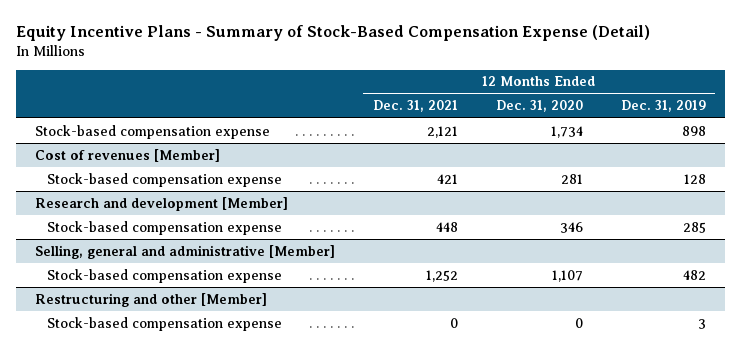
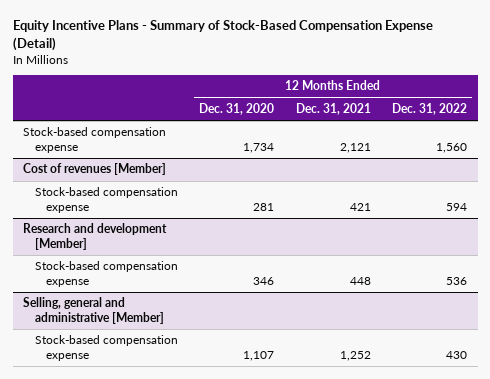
- | 12 Months Ended Dec. 31, 2021 | 12 Months Ended Dec. 31, 2020 | 12 Months Ended Dec. 31, 2019
+ | 12 Months Ended Dec. 31, 2020 | 12 Months Ended Dec. 31, 2021 | 12 Months Ended Dec. 31, 2022
- Restructuring and other [Member]
- Stock-based compensation expense | 0 | 0 | 3

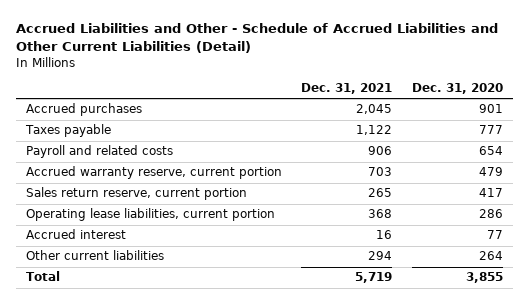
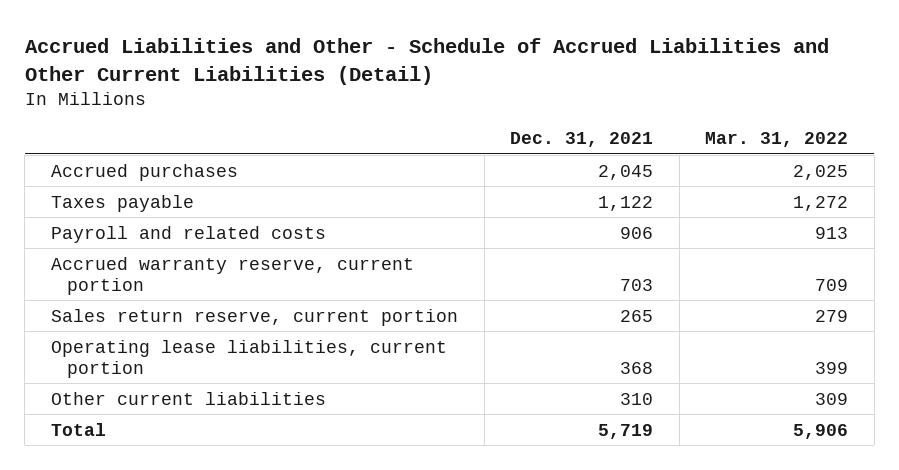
- | Dec. 31, 2021 | Dec. 31, 2020
+ | Dec. 31, 2021 | Mar. 31, 2022
- Accrued interest | 16 | 77
- Other current liabilities | 294 | 264
+ Other current liabilities | 310 | 309

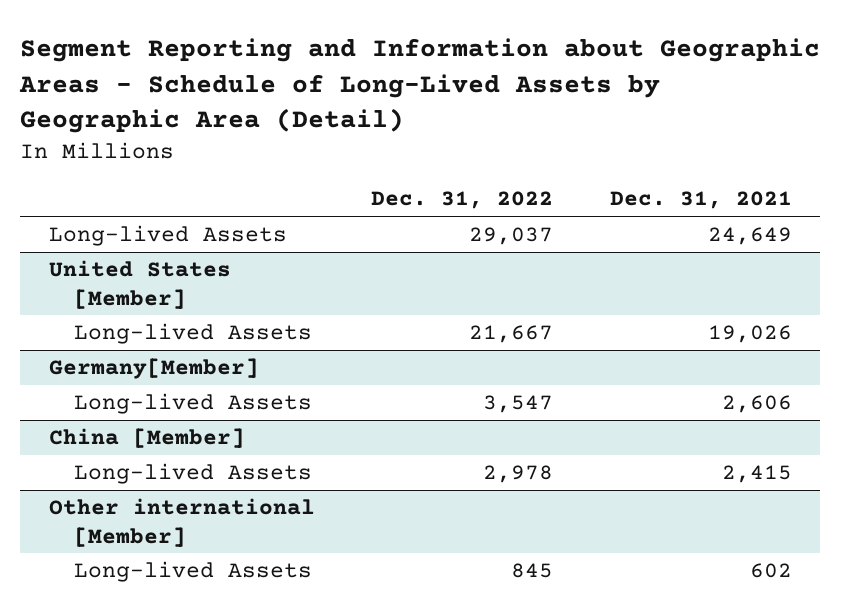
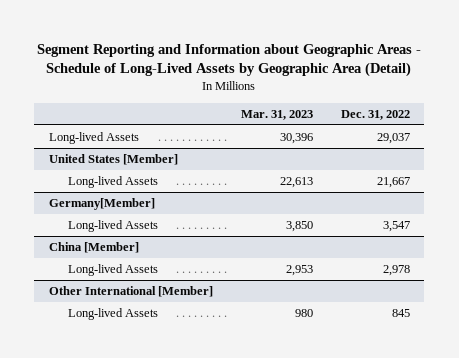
- | Dec. 31, 2022 | Dec. 31, 2021
+ | Mar. 31, 2023 | Dec. 31, 2022
- Other international [Member]
+ Other International [Member]

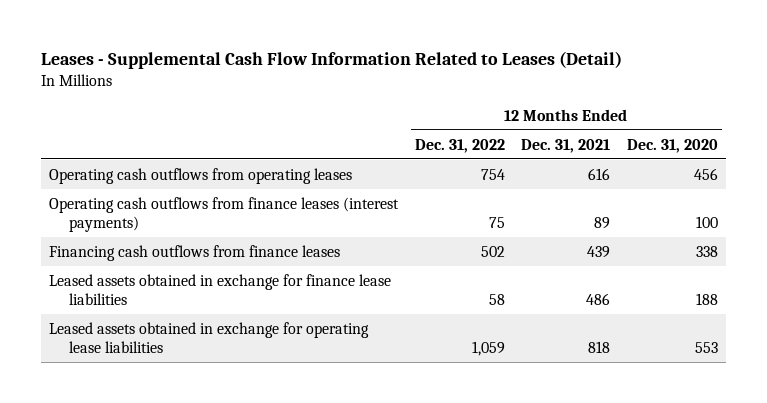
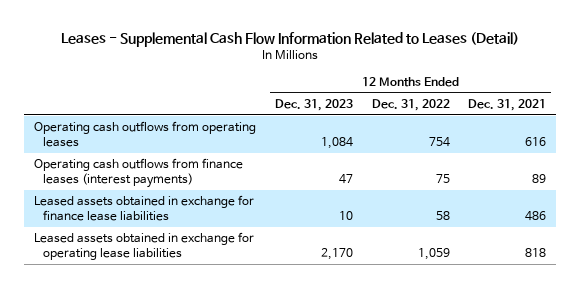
- | 12 Months Ended Dec. 31, 2022 | 12 Months Ended Dec. 31, 2021 | 12 Months Ended Dec. 31, 2020
+ | 12 Months Ended Dec. 31, 2023 | 12 Months Ended Dec. 31, 2022 | 12 Months Ended Dec. 31, 2021
- Financing cash outflows from finance leases | 502 | 439 | 338

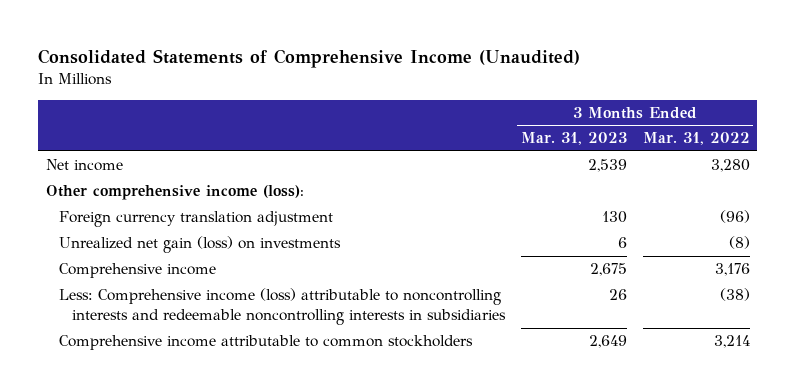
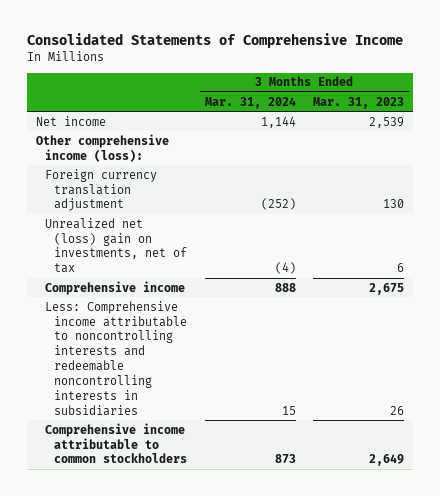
- Consolidated Statements of Comprehensive Income (Unaudited)
+ Consolidated Statements of Comprehensive Income
- | 3 Months Ended Mar. 31, 2023 | 3 Months Ended Mar. 31, 2022
+ | 3 Months Ended Mar. 31, 2024 | 3 Months Ended Mar. 31, 2023
- Unrealized net gain (loss) on investments | 6 | (8)
+ Unrealized net (loss) gain on investments, net of tax | (4) | 6
- Less: Comprehensive income (loss) attributable to noncontrolling interests and redeemable noncontrolling interests in subsidiaries | 26 | (38)
+ Less: Comprehensive income attributable to noncontrolling interests and redeemable noncontrolling interests in subsidiaries | 15 | 26

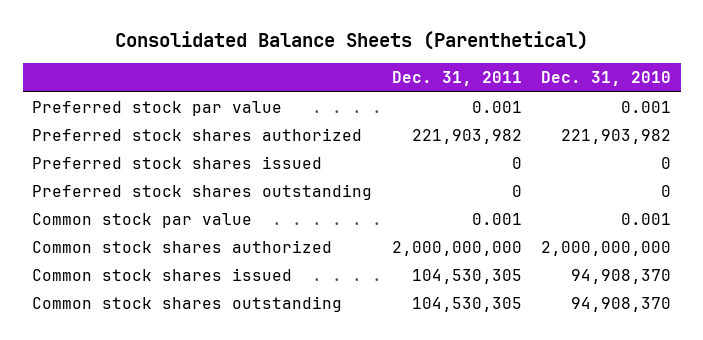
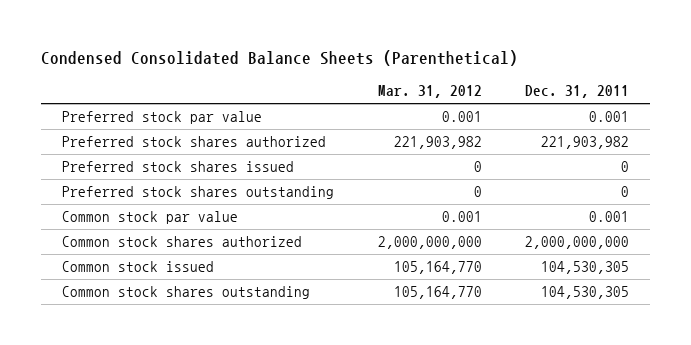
- Consolidated Balance Sheets (Parenthetical)
+ Condensed Consolidated Balance Sheets (Parenthetical)
- | Dec. 31, 2011 | Dec. 31, 2010
+ | Mar. 31, 2012 | Dec. 31, 2011
- Common stock shares issued | 104,530,305 | 94,908,370
+ Common stock issued | 105,164,770 | 104,530,305

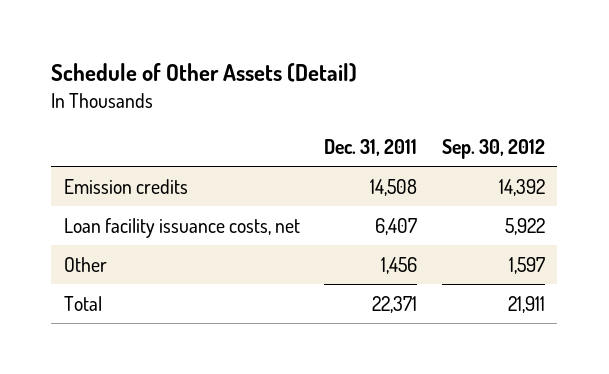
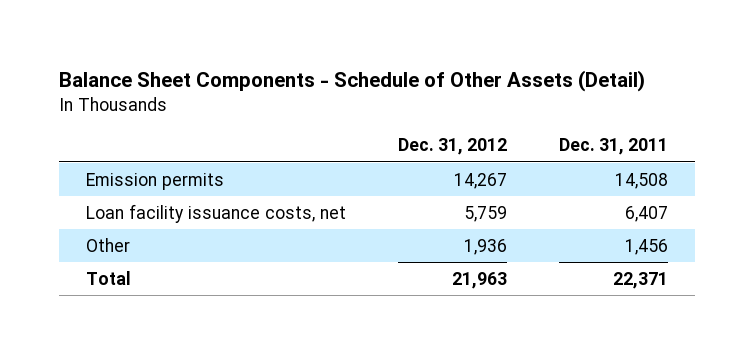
- Schedule of Other Assets (Detail)
+ Balance Sheet Components - Schedule of Other Assets (Detail)
- | Dec. 31, 2011 | Sep. 30, 2012
+ | Dec. 31, 2012 | Dec. 31, 2011
- Emission credits | 14,508 | 14,392
+ Emission permits | 14,267 | 14,508

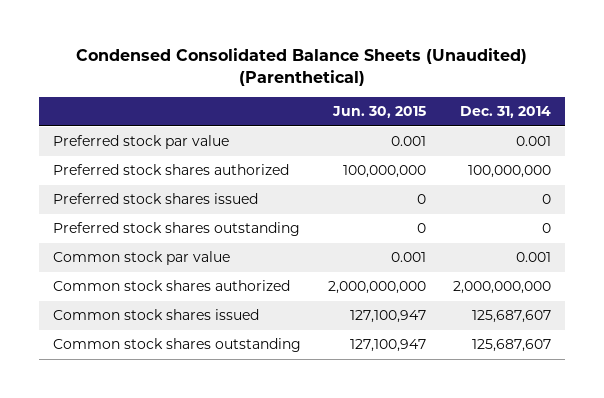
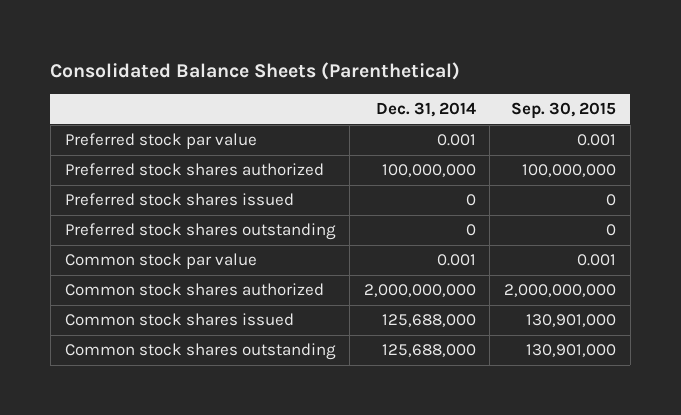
- Condensed Consolidated Balance Sheets (Unaudited) (Parenthetical)
+ Consolidated Balance Sheets (Parenthetical)
- | Jun. 30, 2015 | Dec. 31, 2014
+ | Dec. 31, 2014 | Sep. 30, 2015
- Common stock shares issued | 127,100,947 | 125,687,607
- Common stock shares outstanding | 127,100,947 | 125,687,607
+ Common stock shares issued | 125,688,000 | 130,901,000
+ Common stock shares outstanding | 125,688,000 | 130,901,000

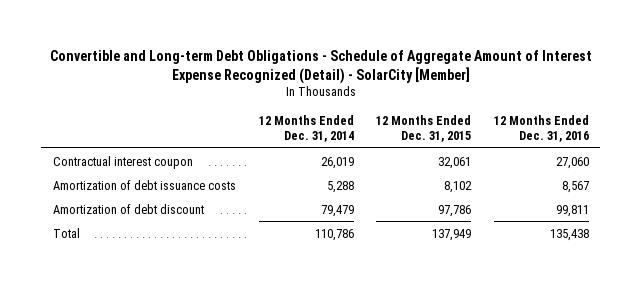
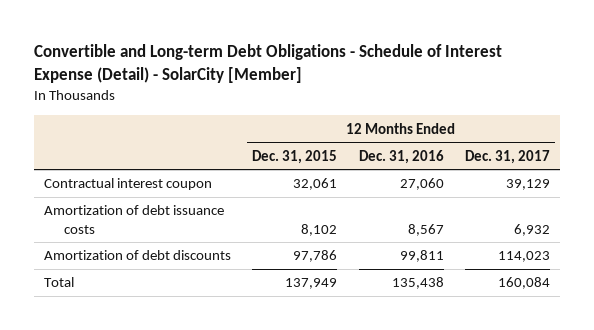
- Convertible and Long-term Debt Obligations - Schedule of Aggregate Amount of Interest Expense Recognized (Detail) - SolarCity [Member]
+ Convertible and Long-term Debt Obligations - Schedule of Interest Expense (Detail) - SolarCity [Member]
- | 12 Months Ended Dec. 31, 2014 | 12 Months Ended Dec. 31, 2015 | 12 Months Ended Dec. 31, 2016
+ | 12 Months Ended Dec. 31, 2015 | 12 Months Ended Dec. 31, 2016 | 12 Months Ended Dec. 31, 2017
- Amortization of debt discount | 79,479 | 97,786 | 99,811
+ Amortization of debt discounts | 97,786 | 99,811 | 114,023

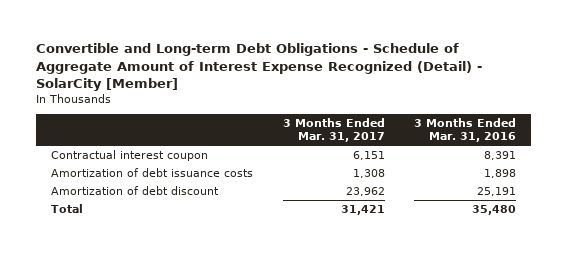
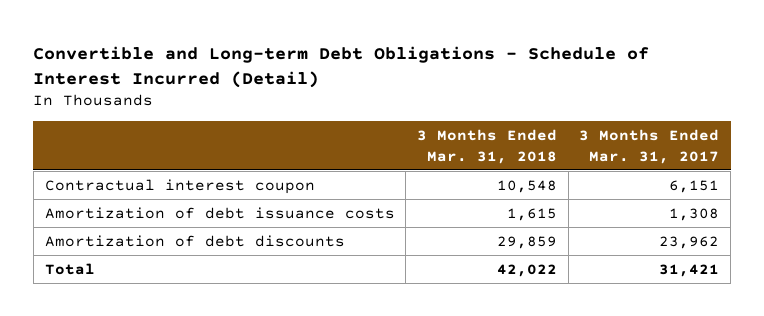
- Convertible and Long-term Debt Obligations - Schedule of Aggregate Amount of Interest Expense Recognized (Detail) - SolarCity [Member]
+ Convertible and Long-term Debt Obligations - Schedule of Interest Incurred (Detail)
- | 3 Months Ended Mar. 31, 2017 | 3 Months Ended Mar. 31, 2016
+ | 3 Months Ended Mar. 31, 2018 | 3 Months Ended Mar. 31, 2017
- Amortization of debt discount | 23,962 | 25,191
+ Amortization of debt discounts | 29,859 | 23,962

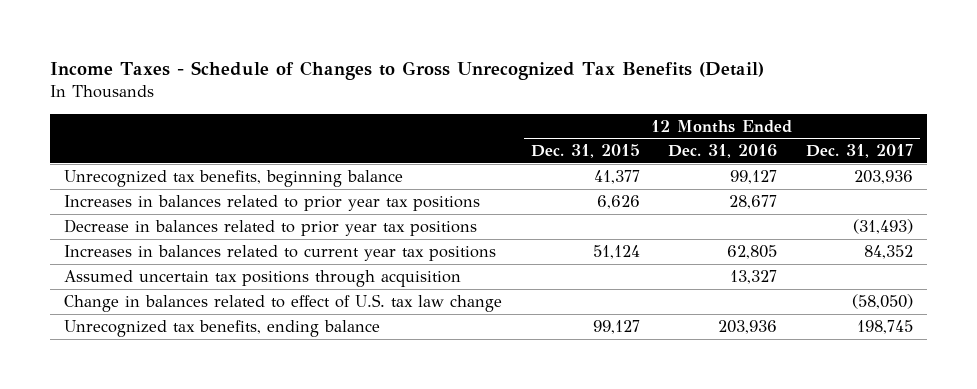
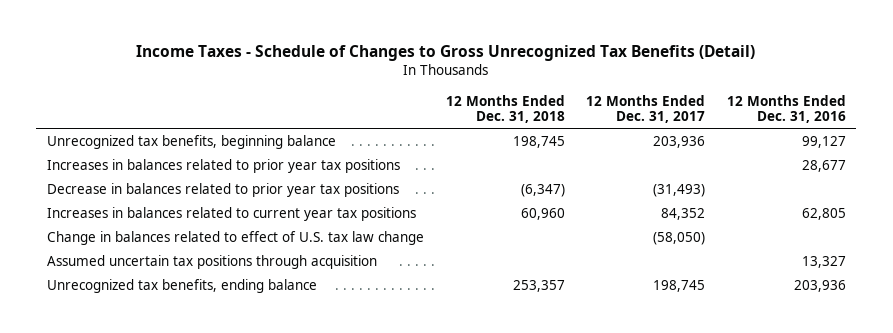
- | 12 Months Ended Dec. 31, 2015 | 12 Months Ended Dec. 31, 2016 | 12 Months Ended Dec. 31, 2017
+ | 12 Months Ended Dec. 31, 2018 | 12 Months Ended Dec. 31, 2017 | 12 Months Ended Dec. 31, 2016
moved down: Assumed uncertain tax positions through acquisition | | | 13,327

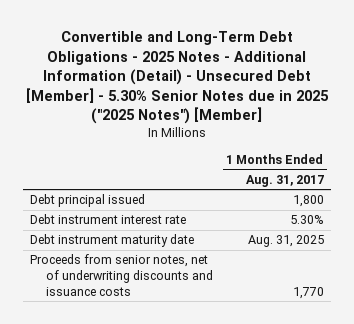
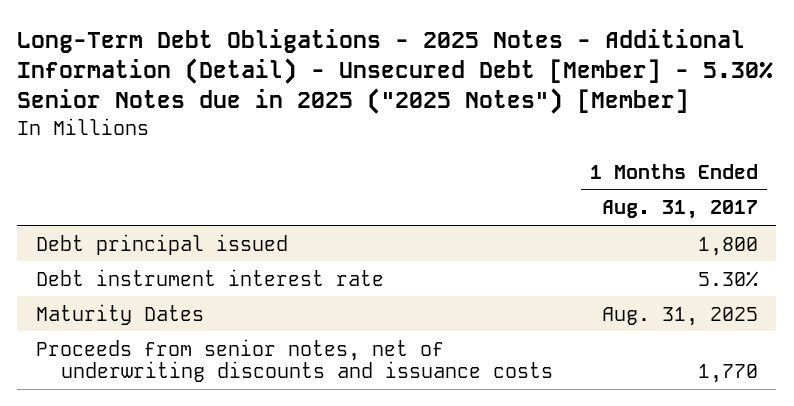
- Convertible and Long-Term Debt Obligations - 2025 Notes - Additional Information (Detail) - Unsecured Debt [Member] - 5.30% Senior Notes due in 2025 ("2025 Notes") [Member]
+ Long-Term Debt Obligations - 2025 Notes - Additional Information (Detail) - Unsecured Debt [Member] - 5.30% Senior Notes due in 2025 ("2025 Notes") [Member]
- Debt instrument maturity date | Aug. 31, 2025
+ Maturity Dates | Aug. 31, 2025

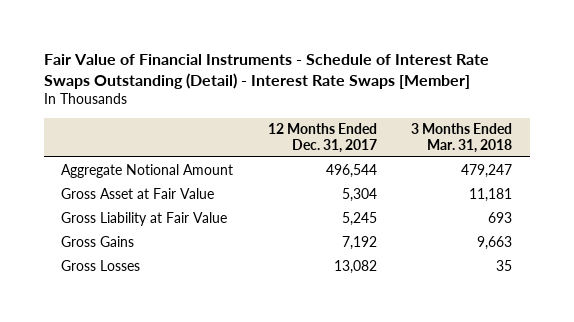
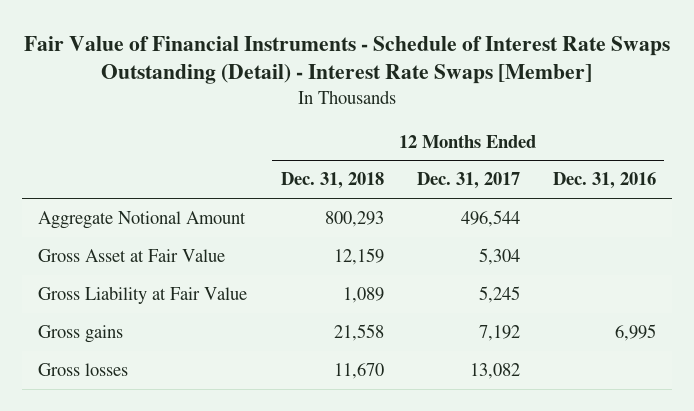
- | 12 Months Ended Dec. 31, 2017 | 3 Months Ended Mar. 31, 2018
+ | 12 Months Ended Dec. 31, 2018 | 12 Months Ended Dec. 31, 2017 | 12 Months Ended Dec. 31, 2016
- Gross Gains | 7,192 | 9,663
- Gross Losses | 13,082 | 35
+ Gross gains | 21,558 | 7,192 | 6,995
+ Gross losses | 11,670 | 13,082 |

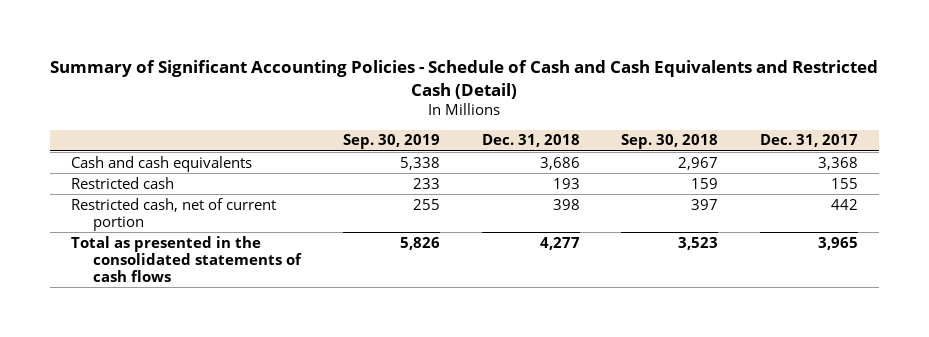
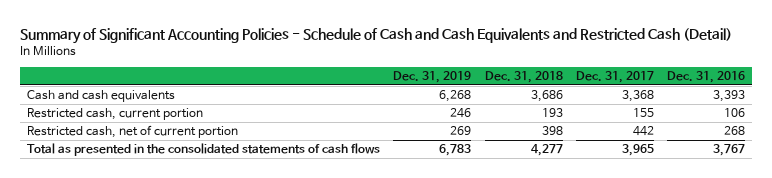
- | Sep. 30, 2019 | Dec. 31, 2018 | Sep. 30, 2018 | Dec. 31, 2017
+ | Dec. 31, 2019 | Dec. 31, 2018 | Dec. 31, 2017 | Dec. 31, 2016
- Restricted cash | 233 | 193 | 159 | 155
+ Restricted cash, current portion | 246 | 193 | 155 | 106

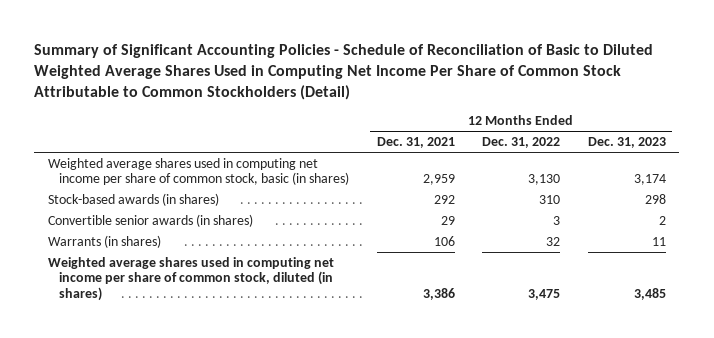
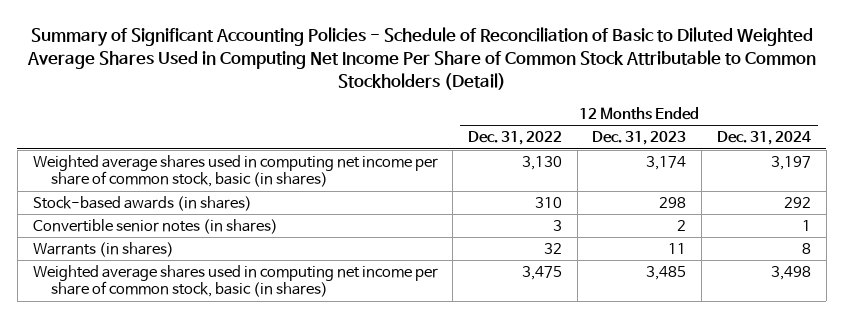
- | 12 Months Ended Dec. 31, 2021 | 12 Months Ended Dec. 31, 2022 | 12 Months Ended Dec. 31, 2023
+ | 12 Months Ended Dec. 31, 2022 | 12 Months Ended Dec. 31, 2023 | 12 Months Ended Dec. 31, 2024
- Convertible senior awards (in shares) | 29 | 3 | 2
+ Convertible senior notes (in shares) | 3 | 2 | 1
- Weighted average shares used in computing net income per share of common stock, diluted (in shares) | 3,386 | 3,475 | 3,485
+ Weighted average shares used in computing net income per share of common stock, basic (in shares) | 3,475 | 3,485 | 3,498

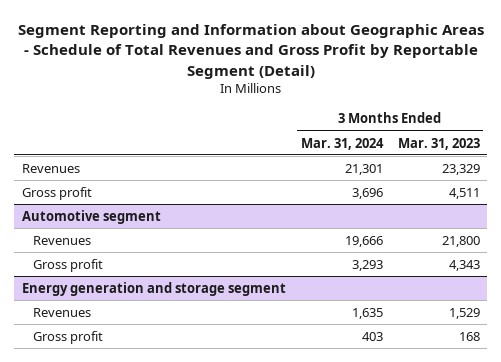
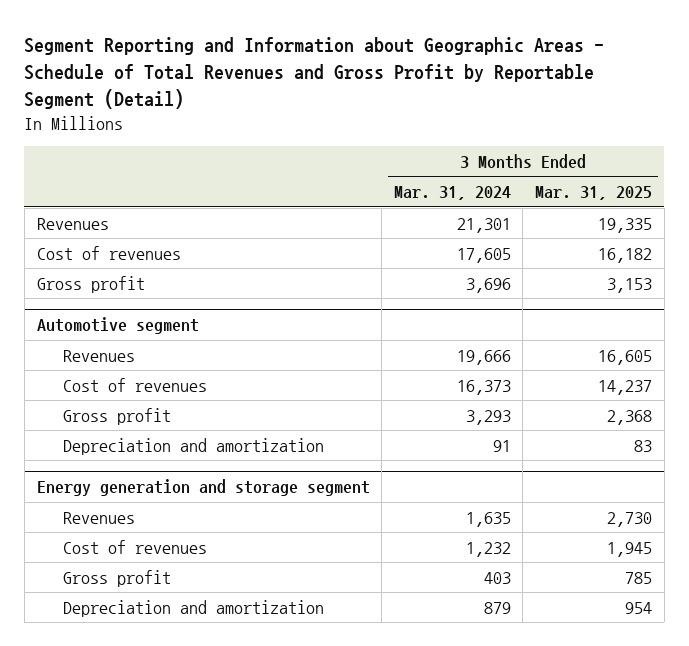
- | 3 Months Ended Mar. 31, 2024 | 3 Months Ended Mar. 31, 2023
+ | 3 Months Ended Mar. 31, 2024 | 3 Months Ended Mar. 31, 2025
+ Cost of revenues | 17,605 | 16,182
@ Automotive segment
+ Cost of revenues | 16,373 | 14,237
+ Depreciation and amortization | 91 | 83
@ Energy generation and storage segment
+ Cost of revenues | 1,232 | 1,945
+ Depreciation and amortization | 879 | 954

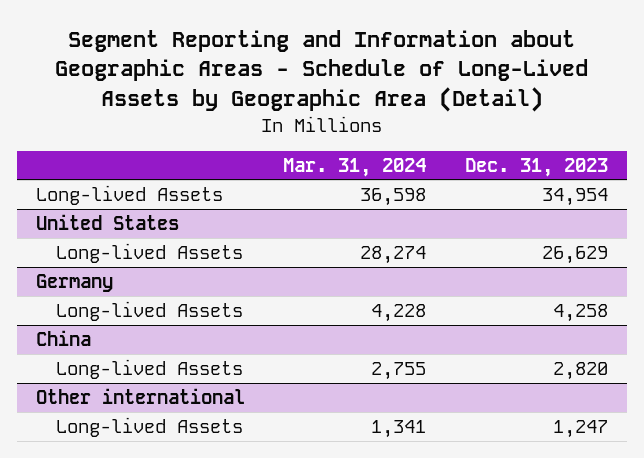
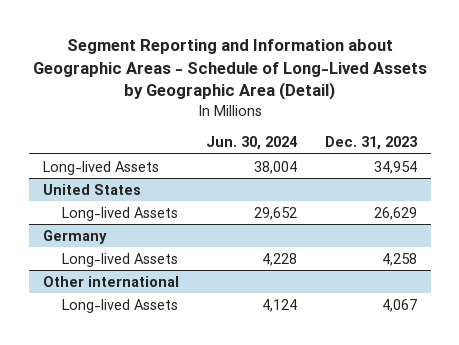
- | Mar. 31, 2024 | Dec. 31, 2023
+ | Jun. 30, 2024 | Dec. 31, 2023
- China
- Long-lived Assets | 2,755 | 2,820
@ Other international
- Long-lived Assets | 1,341 | 1,247
+ Long-lived Assets | 4,124 | 4,067

